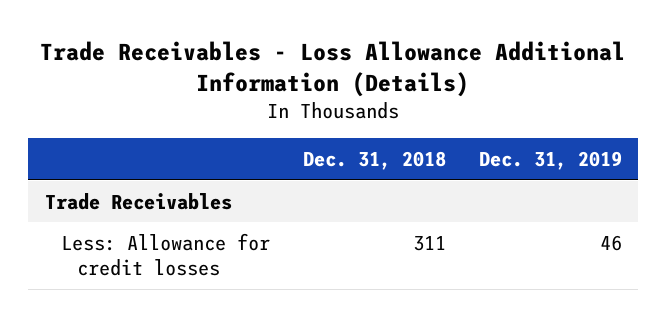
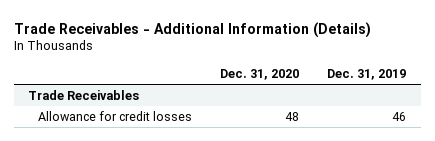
- Trade Receivables - Loss Allowance Additional Information (Details)
+ Trade Receivables - Additional Information (Details)
- | Dec. 31, 2018 | Dec. 31, 2019
+ | Dec. 31, 2020 | Dec. 31, 2019
- Less: Allowance for credit losses | 311 | 46
+ Allowance for credit losses | 48 | 46

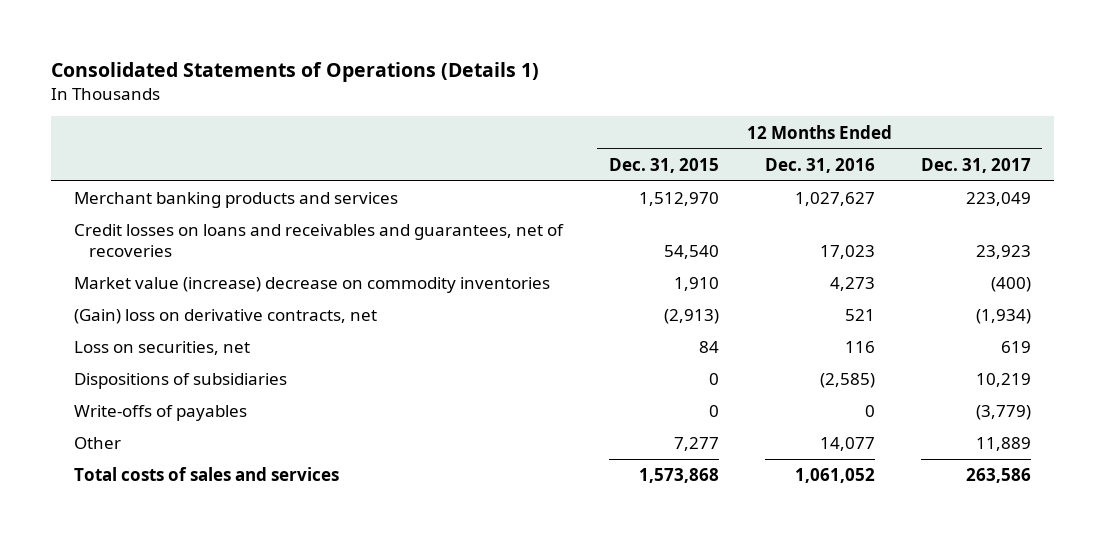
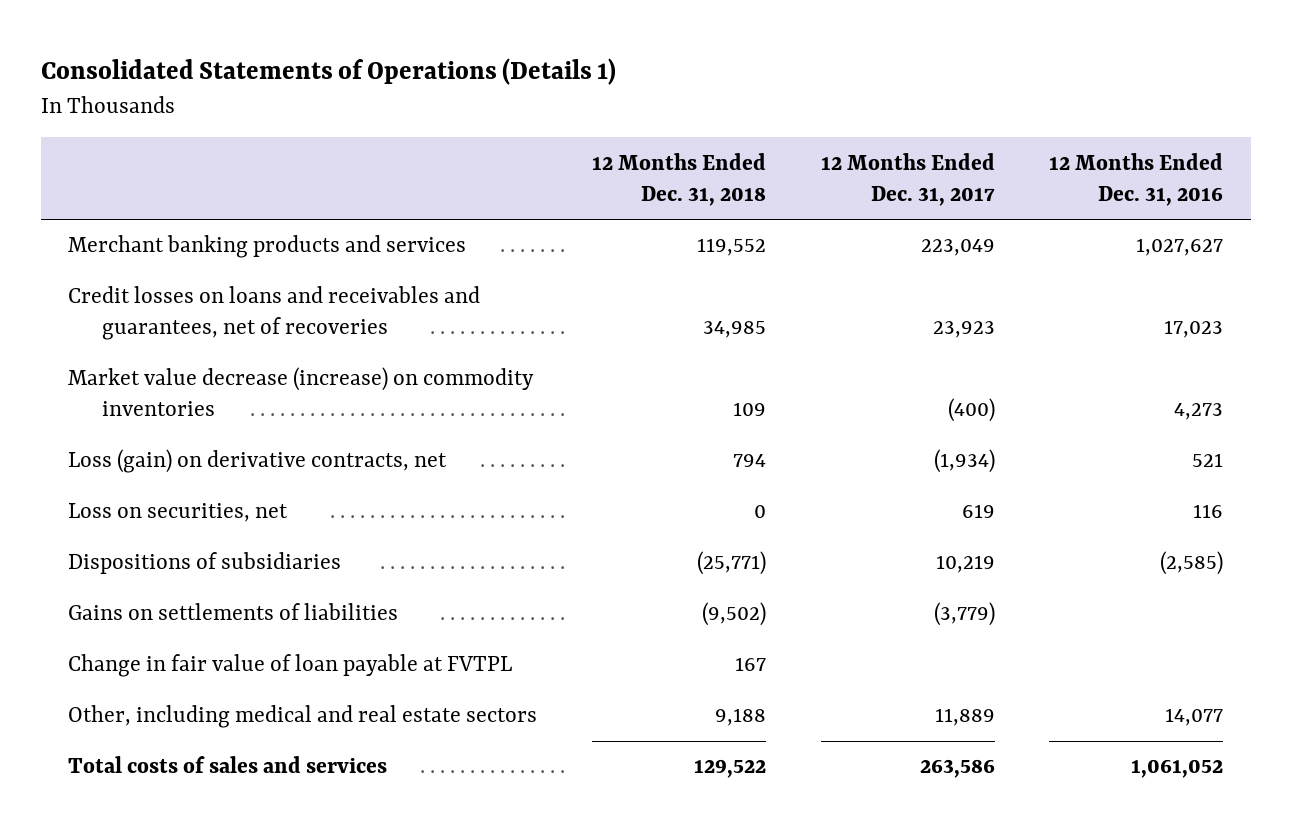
- | 12 Months Ended Dec. 31, 2015 | 12 Months Ended Dec. 31, 2016 | 12 Months Ended Dec. 31, 2017
+ | 12 Months Ended Dec. 31, 2018 | 12 Months Ended Dec. 31, 2017 | 12 Months Ended Dec. 31, 2016
- Market value (increase) decrease on commodity inventories | 1,910 | 4,273 | (400)
- (Gain) loss on derivative contracts, net | (2,913) | 521 | (1,934)
+ Market value decrease (increase) on commodity inventories | 109 | (400) | 4,273
+ Loss (gain) on derivative contracts, net | 794 | (1,934) | 521
- Write-offs of payables | 0 | 0 | (3,779)
- Other | 7,277 | 14,077 | 11,889
+ Gains on settlements of liabilities | (9,502) | (3,779) |
+ Change in fair value of loan payable at FVTPL | 167 | |
+ Other, including medical and real estate sectors | 9,188 | 11,889 | 14,077

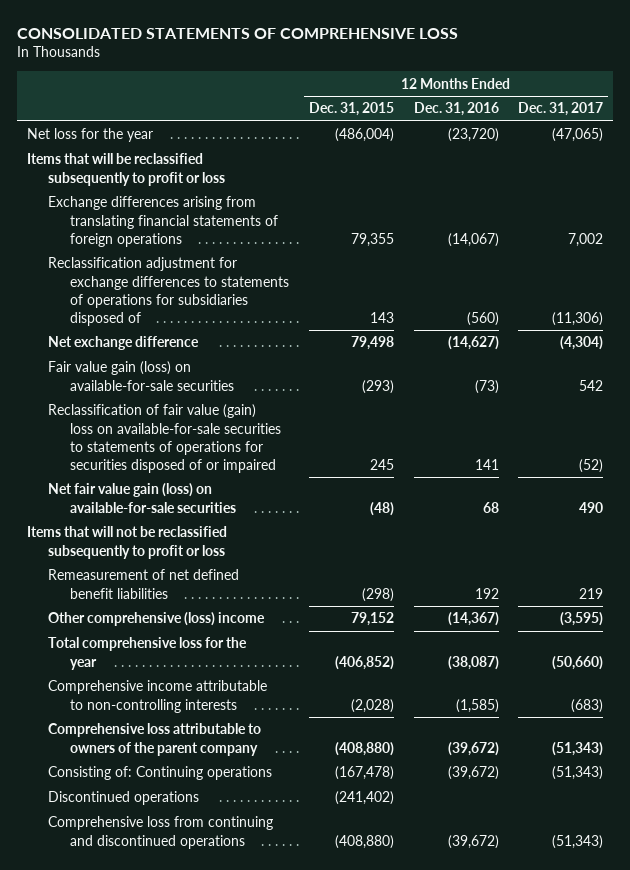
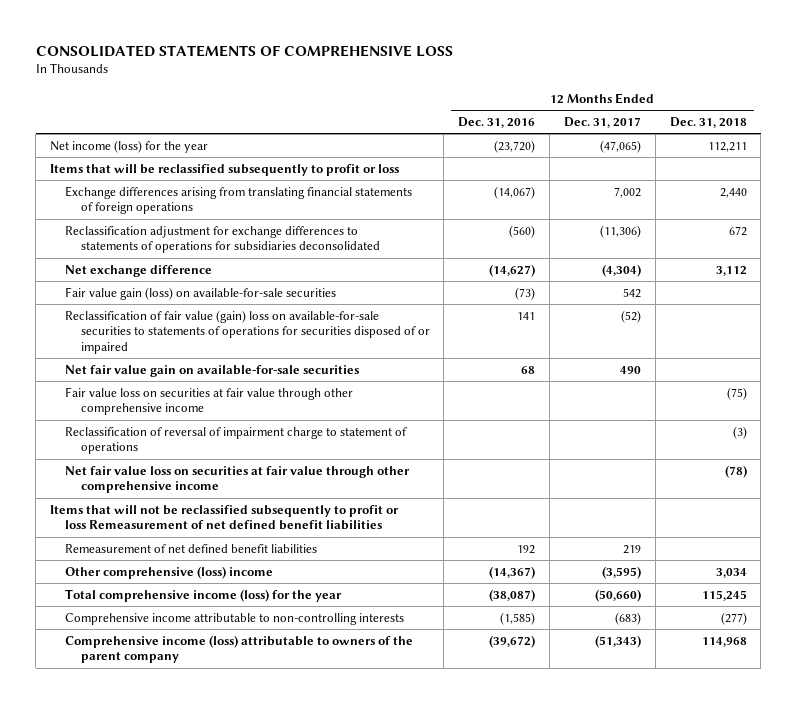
- | 12 Months Ended Dec. 31, 2015 | 12 Months Ended Dec. 31, 2016 | 12 Months Ended Dec. 31, 2017
+ | 12 Months Ended Dec. 31, 2016 | 12 Months Ended Dec. 31, 2017 | 12 Months Ended Dec. 31, 2018
- Net loss for the year | (486,004) | (23,720) | (47,065)
+ Net income (loss) for the year | (23,720) | (47,065) | 112,211
- Reclassification adjustment for exchange differences to statements of operations for subsidiaries disposed of | 143 | (560) | (11,306)
+ Reclassification adjustment for exchange differences to statements of operations for subsidiaries deconsolidated | (560) | (11,306) | 672
- Net fair value gain (loss) on available-for-sale securities | (48) | 68 | 490
- Items that will not be reclassified subsequently to profit or loss
+ Net fair value gain on available-for-sale securities | 68 | 490 |
+ Fair value loss on securities at fair value through other comprehensive income | | | (75)
+ Reclassification of reversal of impairment charge to statement of operations | | | (3)
+ Net fair value loss on securities at fair value through other comprehensive income | | | (78)
+ Items that will not be reclassified subsequently to profit or loss Remeasurement of net defined benefit liabilities
- Total comprehensive loss for the year | (406,852) | (38,087) | (50,660)
+ Total comprehensive income (loss) for the year | (38,087) | (50,660) | 115,245
- Comprehensive loss attributable to owners of the parent company | (408,880) | (39,672) | (51,343)
- Consisting of: Continuing operations | (167,478) | (39,672) | (51,343)
- Discontinued operations | (241,402) | |
- Comprehensive loss from continuing and discontinued operations | (408,880) | (39,672) | (51,343)
+ Comprehensive income (loss) attributable to owners of the parent company | (39,672) | (51,343) | 114,968

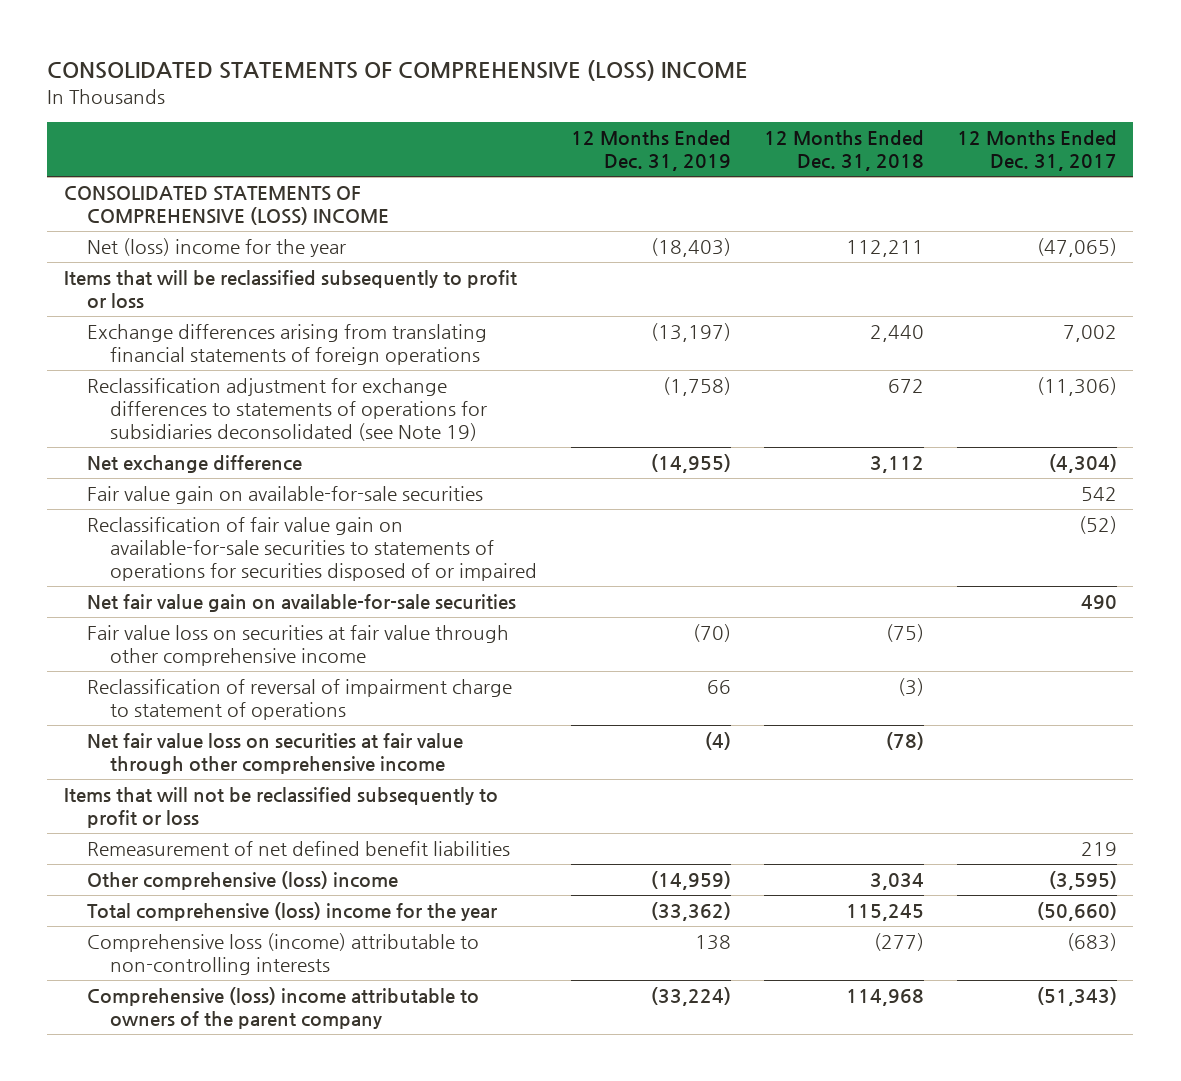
- CONSOLIDATED STATEMENTS OF COMPREHENSIVE LOSS
+ CONSOLIDATED STATEMENTS OF COMPREHENSIVE (LOSS) INCOME
- | 12 Months Ended Dec. 31, 2016 | 12 Months Ended Dec. 31, 2017 | 12 Months Ended Dec. 31, 2018
+ | 12 Months Ended Dec. 31, 2019 | 12 Months Ended Dec. 31, 2018 | 12 Months Ended Dec. 31, 2017
- Net income (loss) for the year | (23,720) | (47,065) | 112,211
+ CONSOLIDATED STATEMENTS OF COMPREHENSIVE (LOSS) INCOME
+ Net (loss) income for the year | (18,403) | 112,211 | (47,065)
- Reclassification adjustment for exchange differences to statements of operations for subsidiaries deconsolidated | (560) | (11,306) | 672
+ Reclassification adjustment for exchange differences to statements of operations for subsidiaries deconsolidated (see Note 19) | (1,758) | 672 | (11,306)
- Fair value gain (loss) on available-for-sale securities | (73) | 542 |
- Reclassification of fair value (gain) loss on available-for-sale securities to statements of operations for securities disposed of or impaired | 141 | (52) |
+ Fair value gain on available-for-sale securities | | | 542
+ Reclassification of fair value gain on available-for-sale securities to statements of operations for securities disposed of or impaired | | | (52)
- Items that will not be reclassified subsequently to profit or loss Remeasurement of net defined benefit liabilities
+ Items that will not be reclassified subsequently to profit or loss
- Total comprehensive income (loss) for the year | (38,087) | (50,660) | 115,245
- Comprehensive income attributable to non-controlling interests | (1,585) | (683) | (277)
- Comprehensive income (loss) attributable to owners of the parent company | (39,672) | (51,343) | 114,968
+ Total comprehensive (loss) income for the year | (33,362) | 115,245 | (50,660)
+ Comprehensive loss (income) attributable to non-controlling interests | 138 | (277) | (683)
+ Comprehensive (loss) income attributable to owners of the parent company | (33,224) | 114,968 | (51,343)

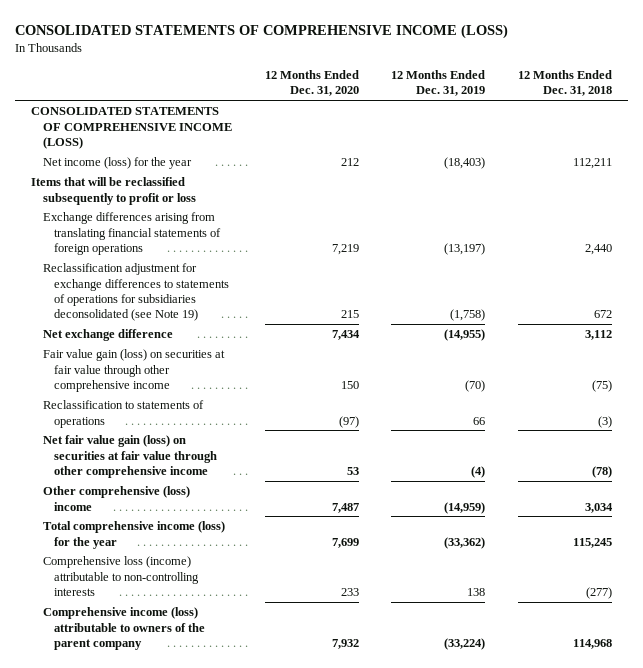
- CONSOLIDATED STATEMENTS OF COMPREHENSIVE (LOSS) INCOME
+ CONSOLIDATED STATEMENTS OF COMPREHENSIVE INCOME (LOSS)
- | 12 Months Ended Dec. 31, 2019 | 12 Months Ended Dec. 31, 2018 | 12 Months Ended Dec. 31, 2017
+ | 12 Months Ended Dec. 31, 2020 | 12 Months Ended Dec. 31, 2019 | 12 Months Ended Dec. 31, 2018
- CONSOLIDATED STATEMENTS OF COMPREHENSIVE (LOSS) INCOME
- Net (loss) income for the year | (18,403) | 112,211 | (47,065)
+ CONSOLIDATED STATEMENTS OF COMPREHENSIVE INCOME (LOSS)
+ Net income (loss) for the year | 212 | (18,403) | 112,211
- Fair value gain on available-for-sale securities | | | 542
- Reclassification of fair value gain on available-for-sale securities to statements of operations for securities disposed of or impaired | | | (52)
- Net fair value gain on available-for-sale securities | | | 490
- Fair value loss on securities at fair value through other comprehensive income | (70) | (75) |
- Reclassification of reversal of impairment charge to statement of operations | 66 | (3) |
- Net fair value loss on securities at fair value through other comprehensive income | (4) | (78) |
- Items that will not be reclassified subsequently to profit or loss
- Remeasurement of net defined benefit liabilities | | | 219
+ Fair value gain (loss) on securities at fair value through other comprehensive income | 150 | (70) | (75)
+ Reclassification to statements of operations | (97) | 66 | (3)
+ Net fair value gain (loss) on securities at fair value through other comprehensive income | 53 | (4) | (78)
- Total comprehensive (loss) income for the year | (33,362) | 115,245 | (50,660)
+ Total comprehensive income (loss) for the year | 7,699 | (33,362) | 115,245
- Comprehensive (loss) income attributable to owners of the parent company | (33,224) | 114,968 | (51,343)
+ Comprehensive income (loss) attributable to owners of the parent company | 7,932 | (33,224) | 114,968

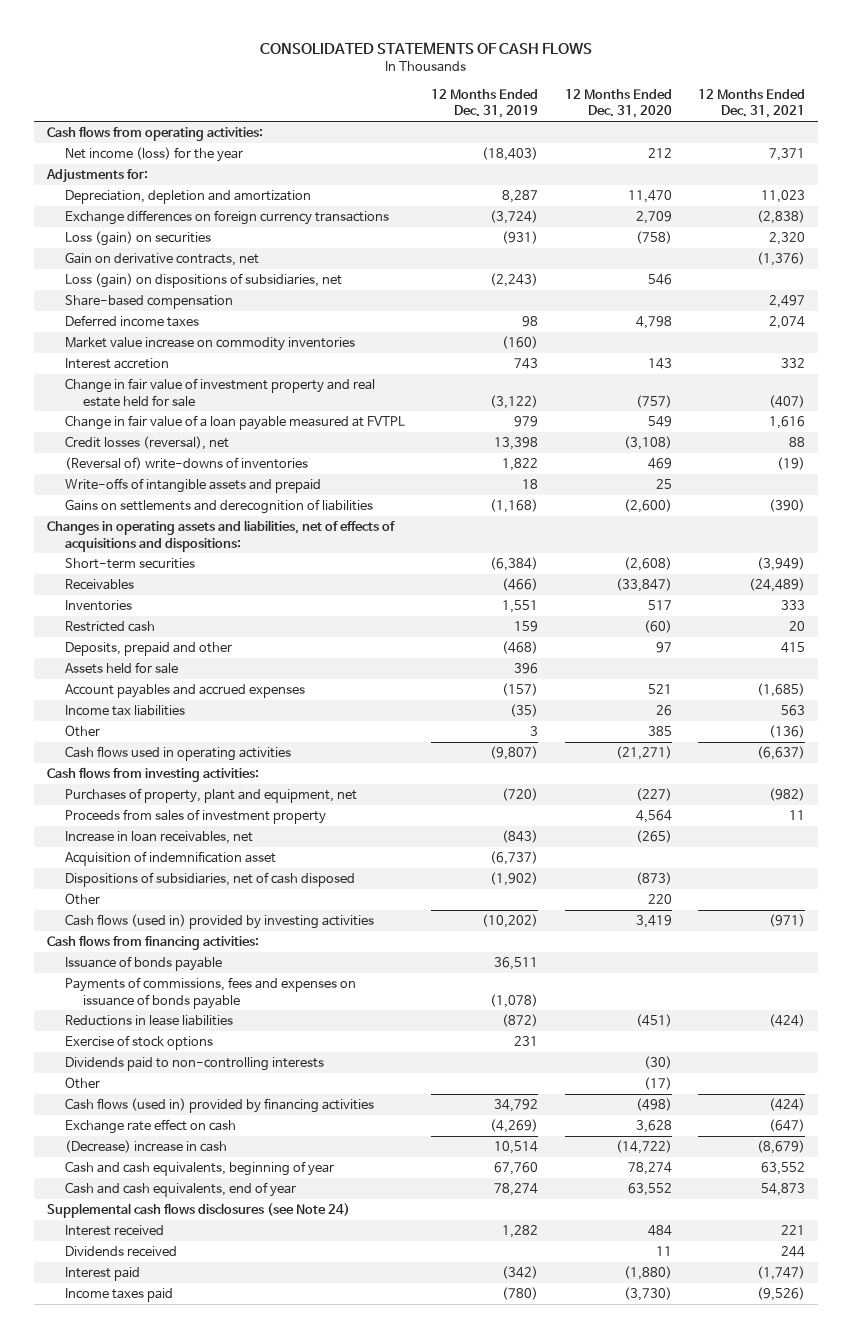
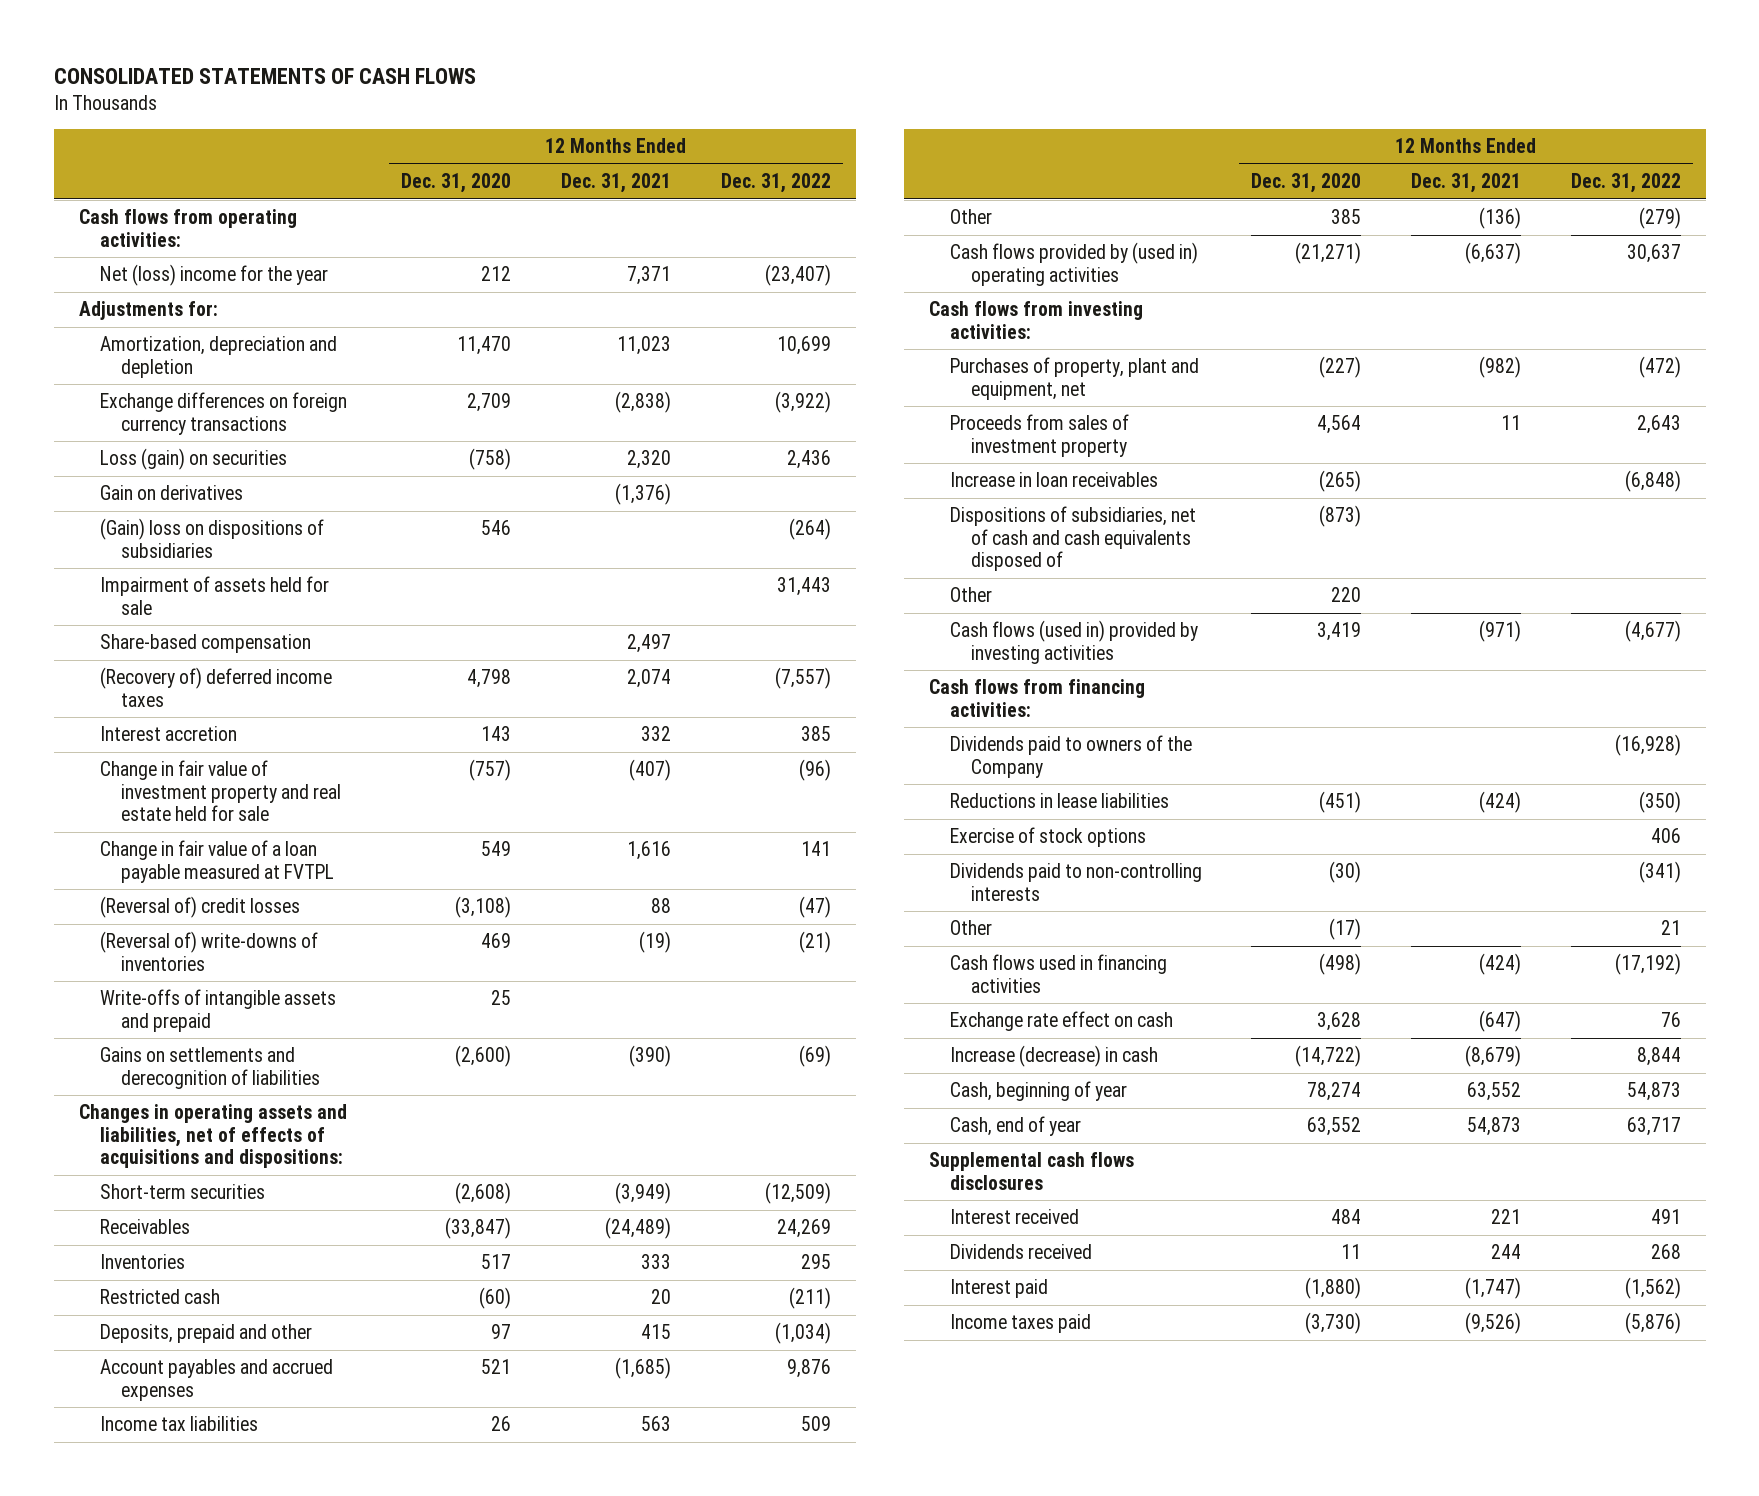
- | 12 Months Ended Dec. 31, 2019 | 12 Months Ended Dec. 31, 2020 | 12 Months Ended Dec. 31, 2021
+ | 12 Months Ended Dec. 31, 2020 | 12 Months Ended Dec. 31, 2021 | 12 Months Ended Dec. 31, 2022
- Net income (loss) for the year | (18,403) | 212 | 7,371
+ Net (loss) income for the year | 212 | 7,371 | (23,407)
- Depreciation, depletion and amortization | 8,287 | 11,470 | 11,023
+ Amortization, depreciation and depletion | 11,470 | 11,023 | 10,699
- Gain on derivative contracts, net | | | (1,376)
- Loss (gain) on dispositions of subsidiaries, net | (2,243) | 546 |
+ Gain on derivatives | | (1,376) |
+ (Gain) loss on dispositions of subsidiaries | 546 | | (264)
+ Impairment of assets held for sale | | | 31,443
- Deferred income taxes | 98 | 4,798 | 2,074
- Market value increase on commodity inventories | (160) | |
+ (Recovery of) deferred income taxes | 4,798 | 2,074 | (7,557)
- Credit losses (reversal), net | 13,398 | (3,108) | 88
+ (Reversal of) credit losses | (3,108) | 88 | (47)
- Assets held for sale | 396 | |
- Cash flows used in operating activities | (9,807) | (21,271) | (6,637)
+ Cash flows provided by (used in) operating activities | (21,271) | (6,637) | 30,637
- Increase in loan receivables, net | (843) | (265) |
- Acquisition of indemnification asset | (6,737) | |
- Dispositions of subsidiaries, net of cash disposed | (1,902) | (873) |
+ Increase in loan receivables | (265) | | (6,848)
+ Dispositions of subsidiaries, net of cash and cash equivalents disposed of | (873) | |
- Issuance of bonds payable | 36,511 | |
- Payments of commissions, fees and expenses on issuance of bonds payable | (1,078) | |
+ Dividends paid to owners of the Company | | | (16,928)
- Cash flows (used in) provided by financing activities | 34,792 | (498) | (424)
+ Cash flows used in financing activities | (498) | (424) | (17,192)
- (Decrease) increase in cash | 10,514 | (14,722) | (8,679)
- Cash and cash equivalents, beginning of year | 67,760 | 78,274 | 63,552
- Cash and cash equivalents, end of year | 78,274 | 63,552 | 54,873
- Supplemental cash flows disclosures (see Note 24)
+ Increase (decrease) in cash | (14,722) | (8,679) | 8,844
+ Cash, beginning of year | 78,274 | 63,552 | 54,873
+ Cash, end of year | 63,552 | 54,873 | 63,717
+ Supplemental cash flows disclosures

